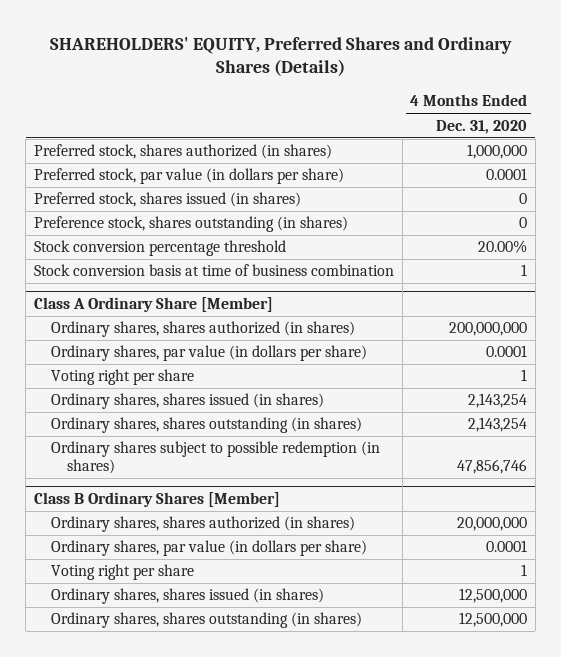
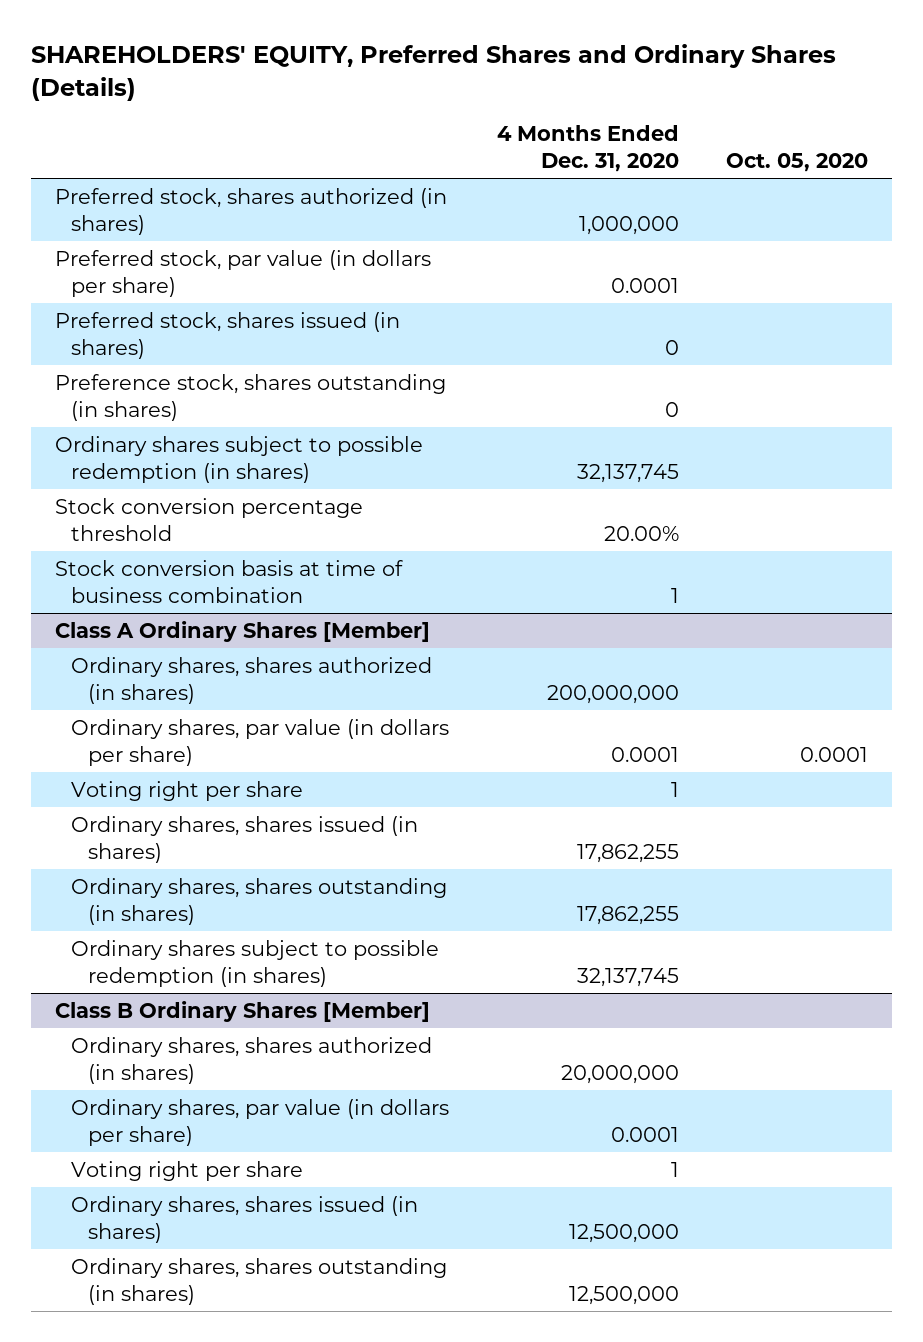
- | 4 Months Ended Dec. 31, 2020
+ | 4 Months Ended Dec. 31, 2020 | Oct. 05, 2020
+ Ordinary shares subject to possible redemption (in shares) | 32,137,745 |
- Class A Ordinary Share [Member]
+ Class A Ordinary Shares [Member]
- Ordinary shares, shares issued (in shares) | 2,143,254
- Ordinary shares, shares outstanding (in shares) | 2,143,254
- Ordinary shares subject to possible redemption (in shares) | 47,856,746
+ Ordinary shares, shares issued (in shares) | 17,862,255 |
+ Ordinary shares, shares outstanding (in shares) | 17,862,255 |
+ Ordinary shares subject to possible redemption (in shares) | 32,137,745 |

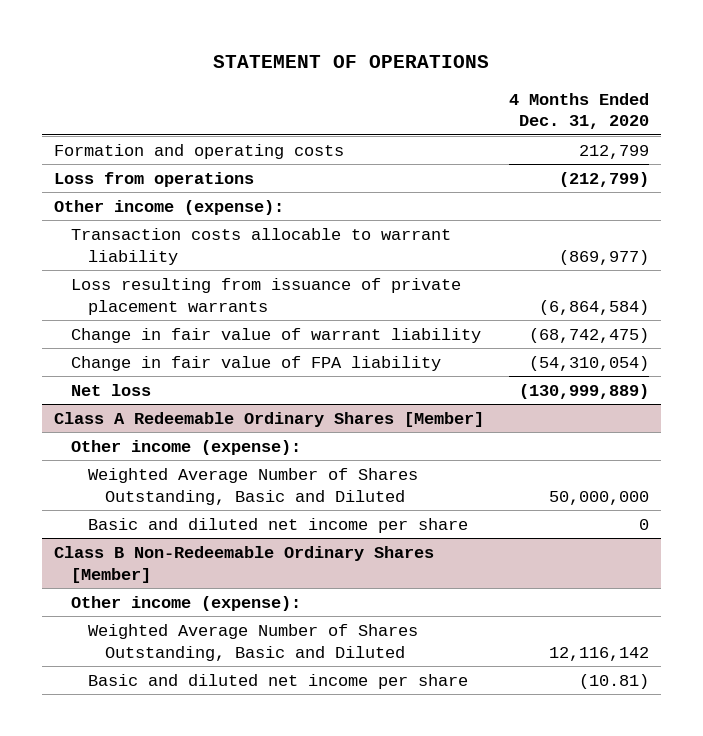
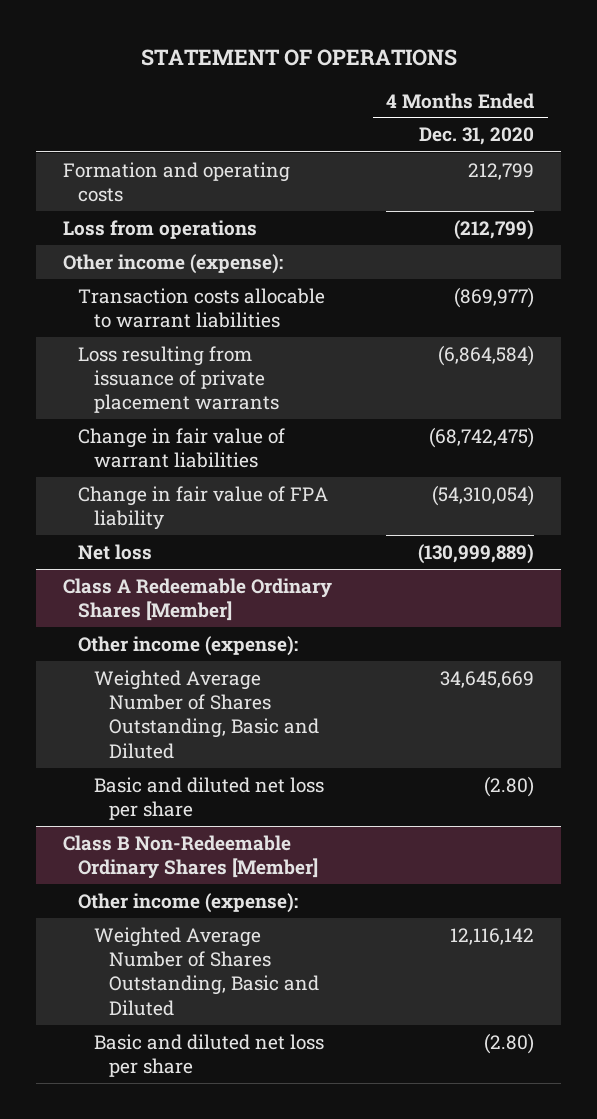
- Transaction costs allocable to warrant liability | (869,977)
+ Transaction costs allocable to warrant liabilities | (869,977)
- Change in fair value of warrant liability | (68,742,475)
+ Change in fair value of warrant liabilities | (68,742,475)
@ Class A Redeemable Ordinary Shares [Member]
- Weighted Average Number of Shares Outstanding, Basic and Diluted | 50,000,000
- Basic and diluted net income per share | 0
+ Weighted Average Number of Shares Outstanding, Basic and Diluted | 34,645,669
+ Basic and diluted net loss per share | (2.80)
@ Class B Non-Redeemable Ordinary Shares [Member]
- Basic and diluted net income per share | (10.81)
+ Basic and diluted net loss per share | (2.80)

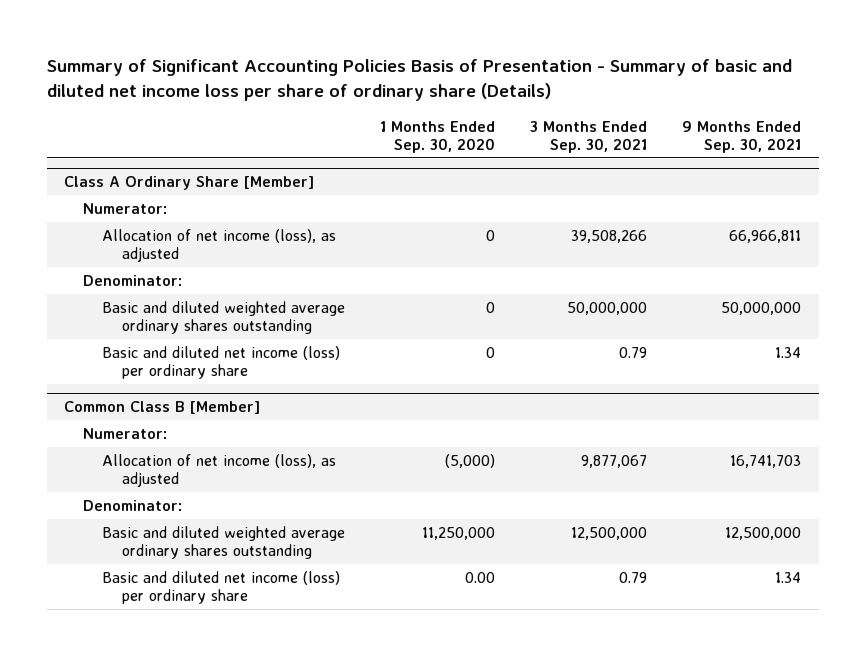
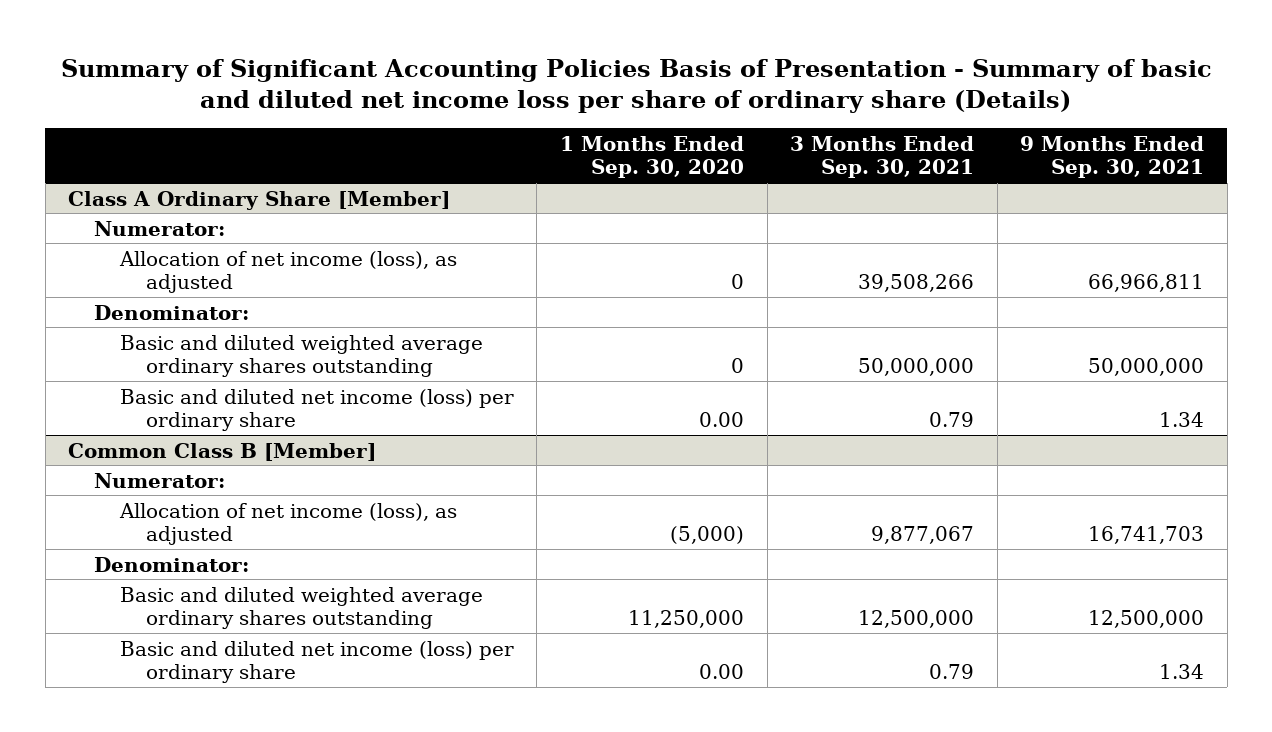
@ Class A Ordinary Share [Member]
- Basic and diluted net income (loss) per ordinary share | 0 | 0.79 | 1.34
+ Basic and diluted net income (loss) per ordinary share | 0.00 | 0.79 | 1.34

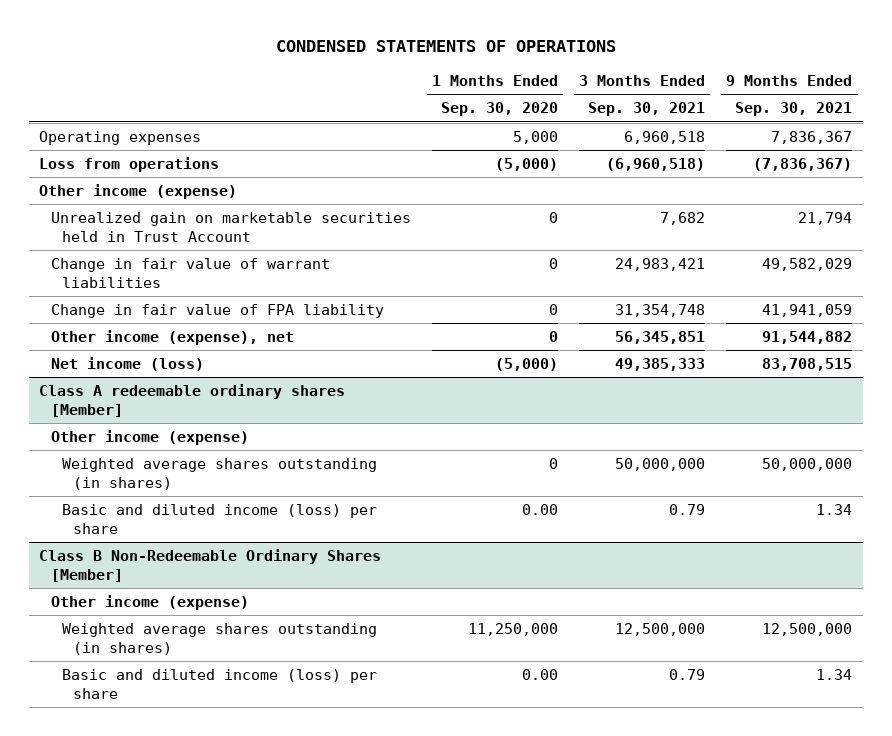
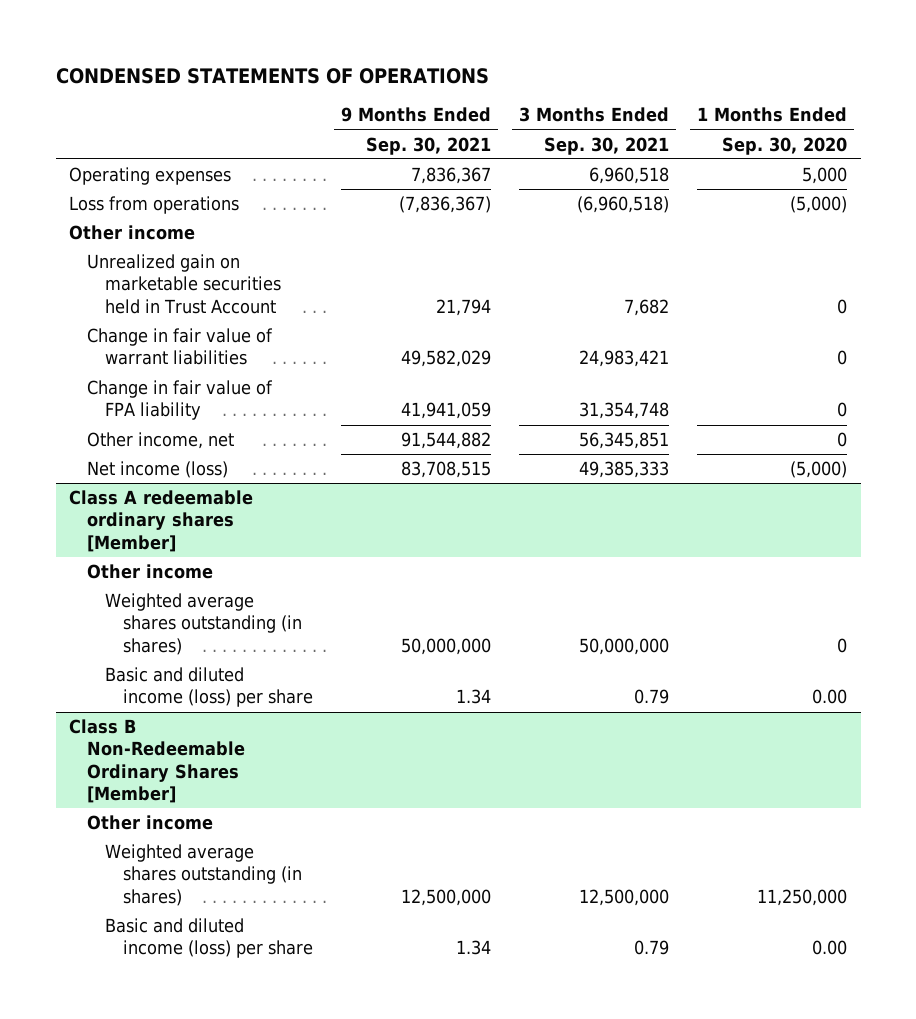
- | 1 Months Ended Sep. 30, 2020 | 3 Months Ended Sep. 30, 2021 | 9 Months Ended Sep. 30, 2021
+ | 9 Months Ended Sep. 30, 2021 | 3 Months Ended Sep. 30, 2021 | 1 Months Ended Sep. 30, 2020
- Other income (expense)
+ Other income
- Other income (expense), net | 0 | 56,345,851 | 91,544,882
+ Other income, net | 91,544,882 | 56,345,851 | 0
@ Class A redeemable ordinary shares [Member]
- Other income (expense)
+ Other income
@ Class B Non-Redeemable Ordinary Shares [Member]
- Other income (expense)
+ Other income

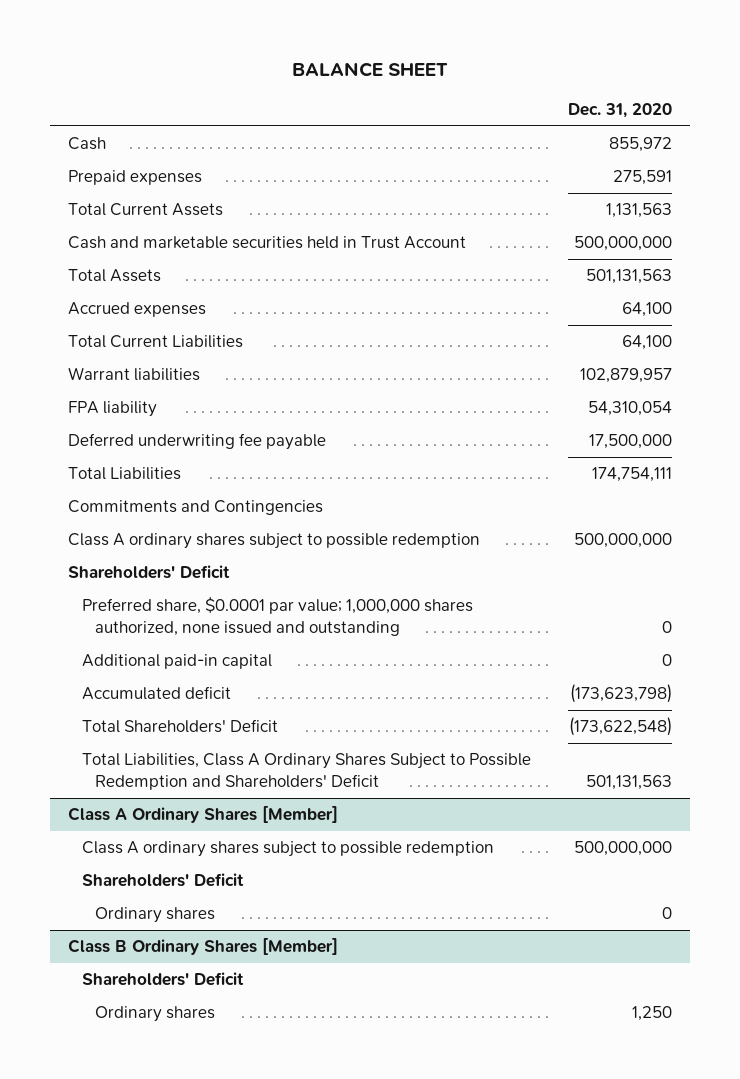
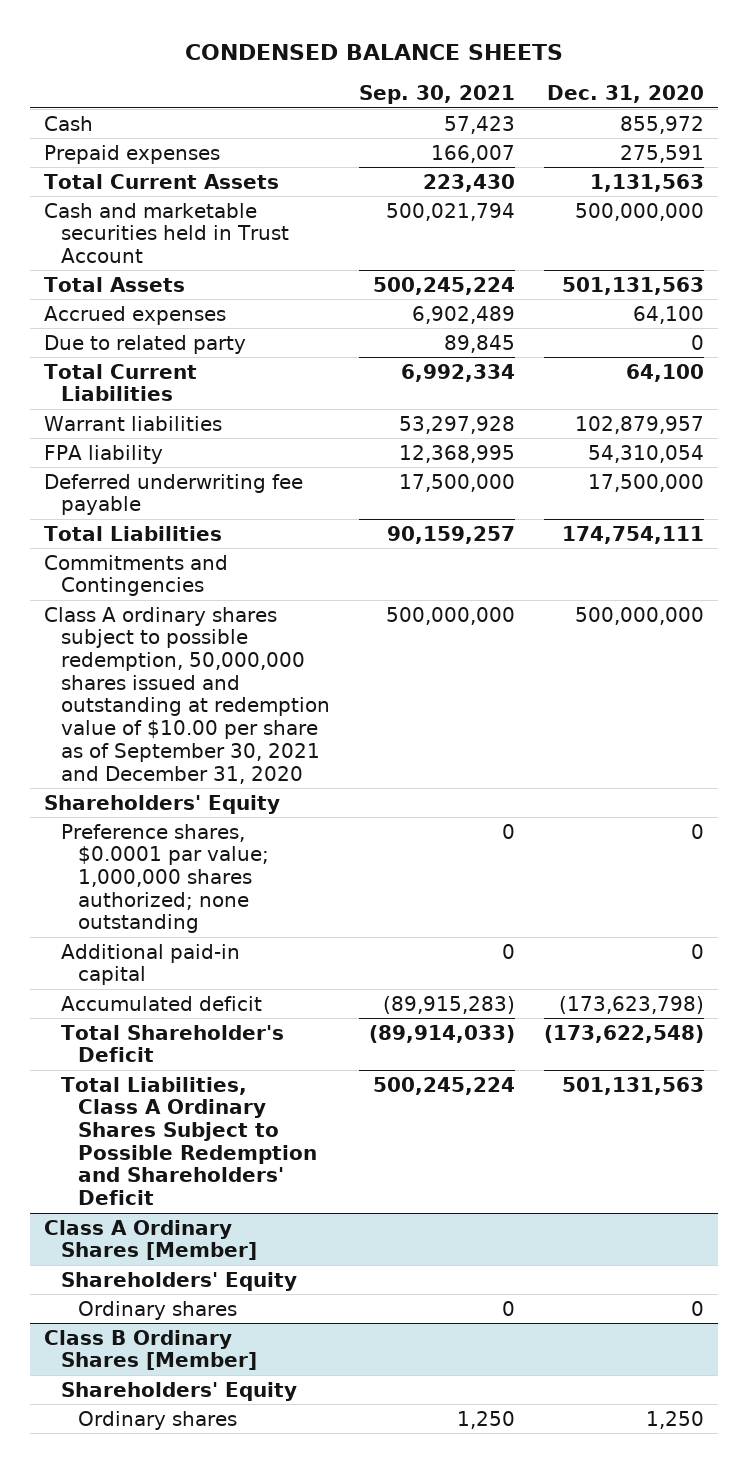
- BALANCE SHEET
+ CONDENSED BALANCE SHEETS
- | Dec. 31, 2020
+ | Sep. 30, 2021 | Dec. 31, 2020
+ Due to related party | 89,845 | 0
- Class A ordinary shares subject to possible redemption | 500,000,000
- Shareholders' Deficit
- Preferred share, $0.0001 par value; 1,000,000 shares authorized, none issued and outstanding | 0
+ Class A ordinary shares subject to possible redemption, 50,000,000 shares issued and outstanding at redemption value of $10.00 per share as of September 30, 2021 and December 31, 2020 | 500,000,000 | 500,000,000
+ Shareholders' Equity
+ Preference shares, $0.0001 par value; 1,000,000 shares authorized; none outstanding | 0 | 0
- Total Shareholders' Deficit | (173,622,548)
+ Total Shareholder's Deficit | (89,914,033) | (173,622,548)
@ Class A Ordinary Shares [Member]
- Class A ordinary shares subject to possible redemption | 500,000,000
- Shareholders' Deficit
+ Shareholders' Equity
@ Class B Ordinary Shares [Member]
- Shareholders' Deficit
+ Shareholders' Equity

